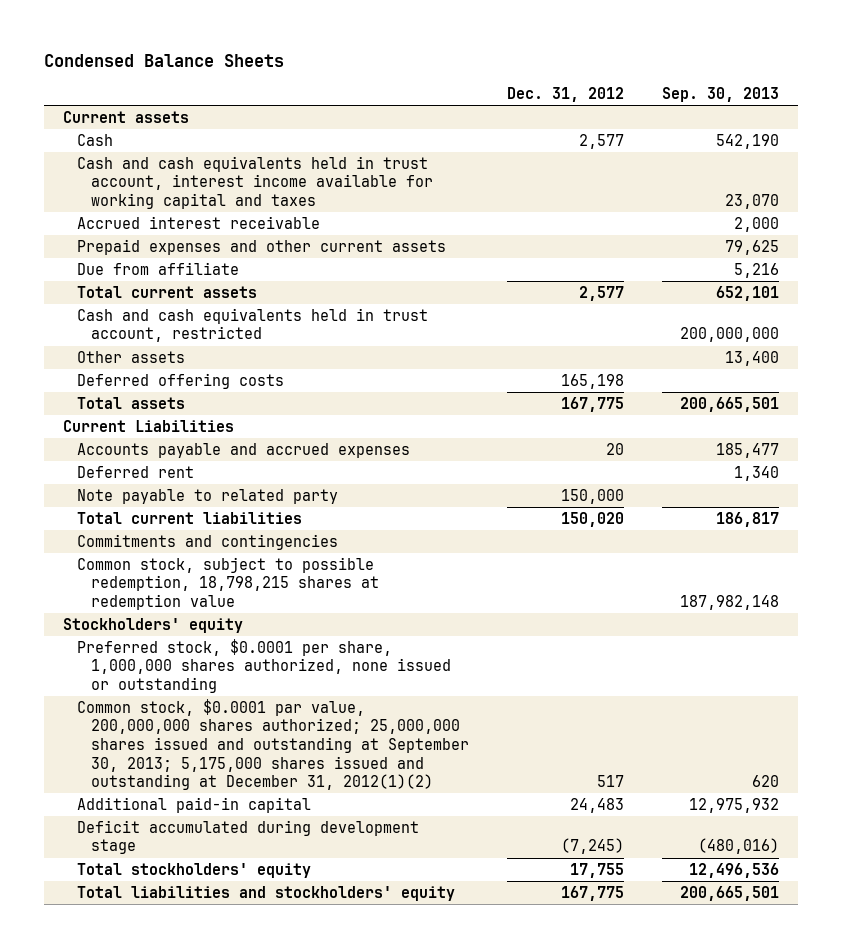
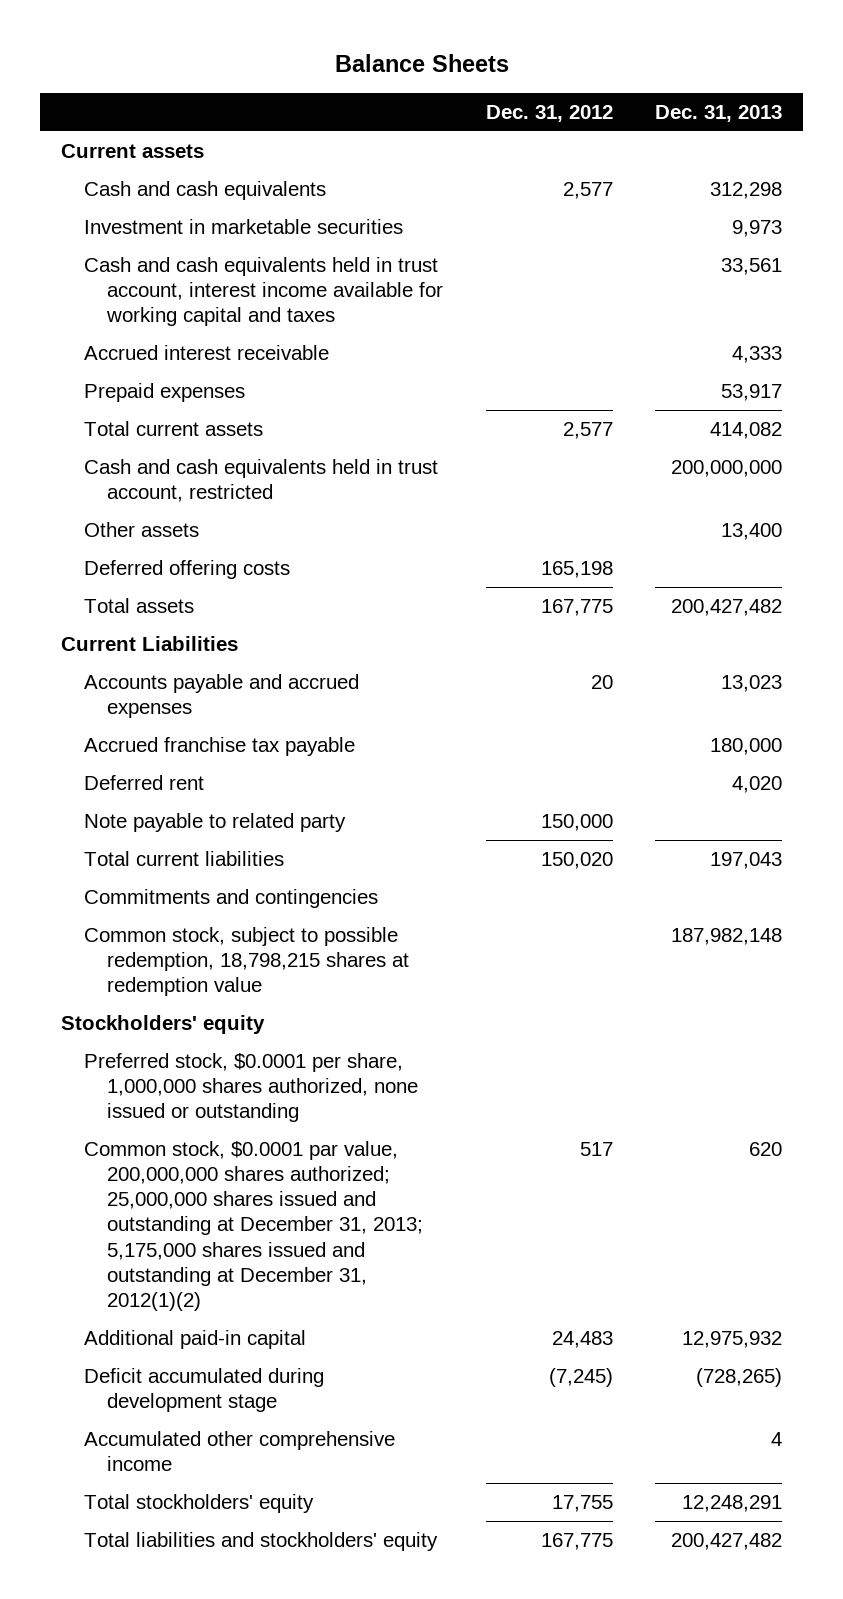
- Condensed Balance Sheets
+ Balance Sheets
- | Dec. 31, 2012 | Sep. 30, 2013
+ | Dec. 31, 2012 | Dec. 31, 2013
- Cash | 2,577 | 542,190
+ Cash and cash equivalents | 2,577 | 312,298
+ Investment in marketable securities | | 9,973
- Prepaid expenses and other current assets | | 79,625
- Due from affiliate | | 5,216
+ Prepaid expenses | | 53,917
+ Accrued franchise tax payable | | 180,000
- Common stock, $0.0001 par value, 200,000,000 shares authorized; 25,000,000 shares issued and outstanding at September 30, 2013; 5,175,000 shares issued and outstanding at December 31, 2012(1)(2) | 517 | 620
+ Common stock, $0.0001 par value, 200,000,000 shares authorized; 25,000,000 shares issued and outstanding at December 31, 2013; 5,175,000 shares issued and outstanding at December 31, 2012(1)(2) | 517 | 620
+ Accumulated other comprehensive income | | 4

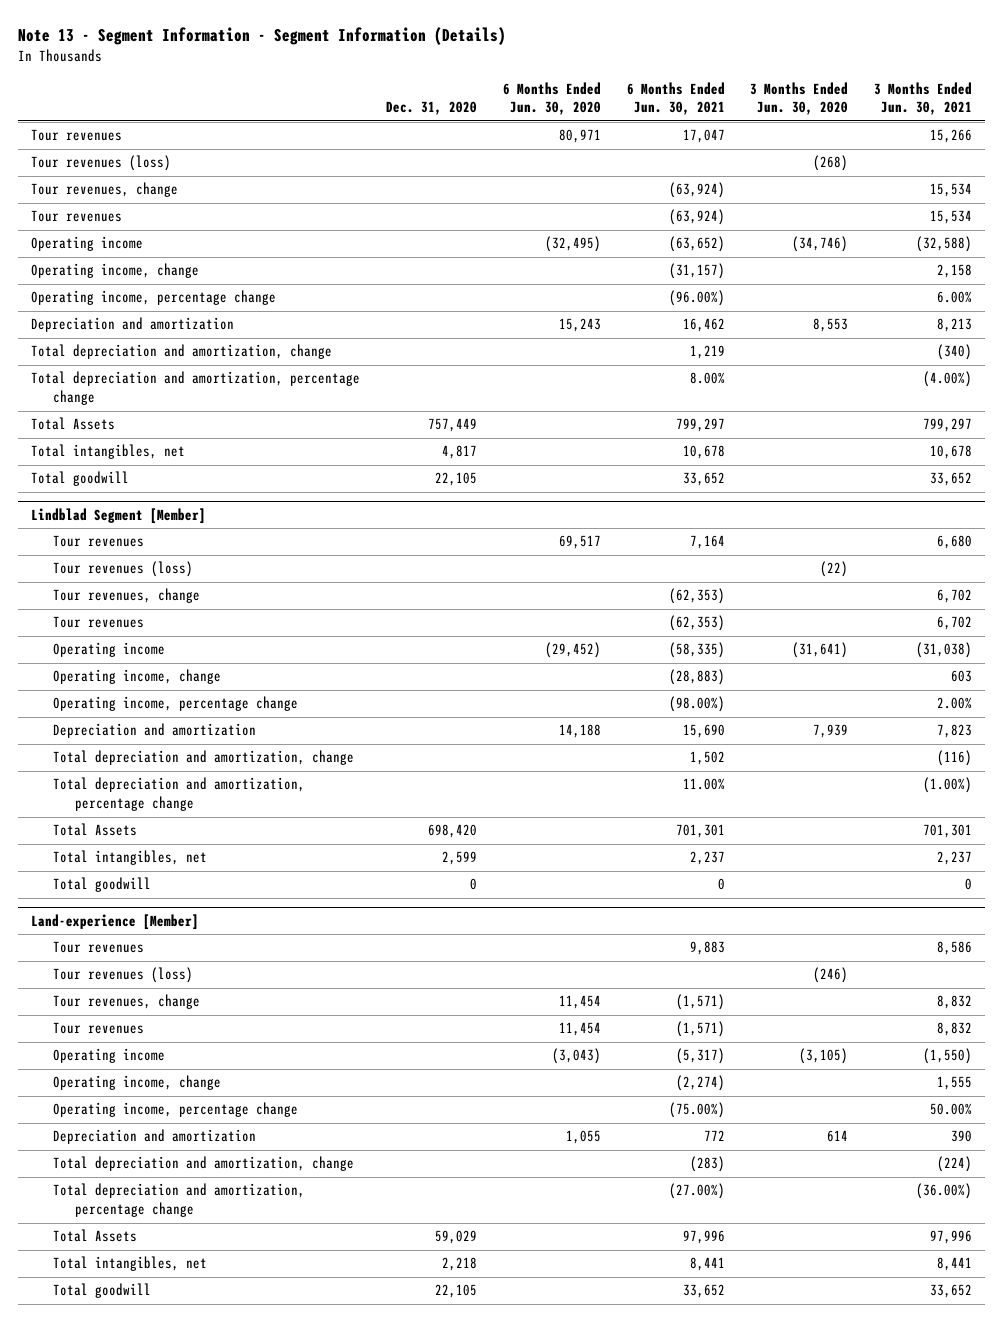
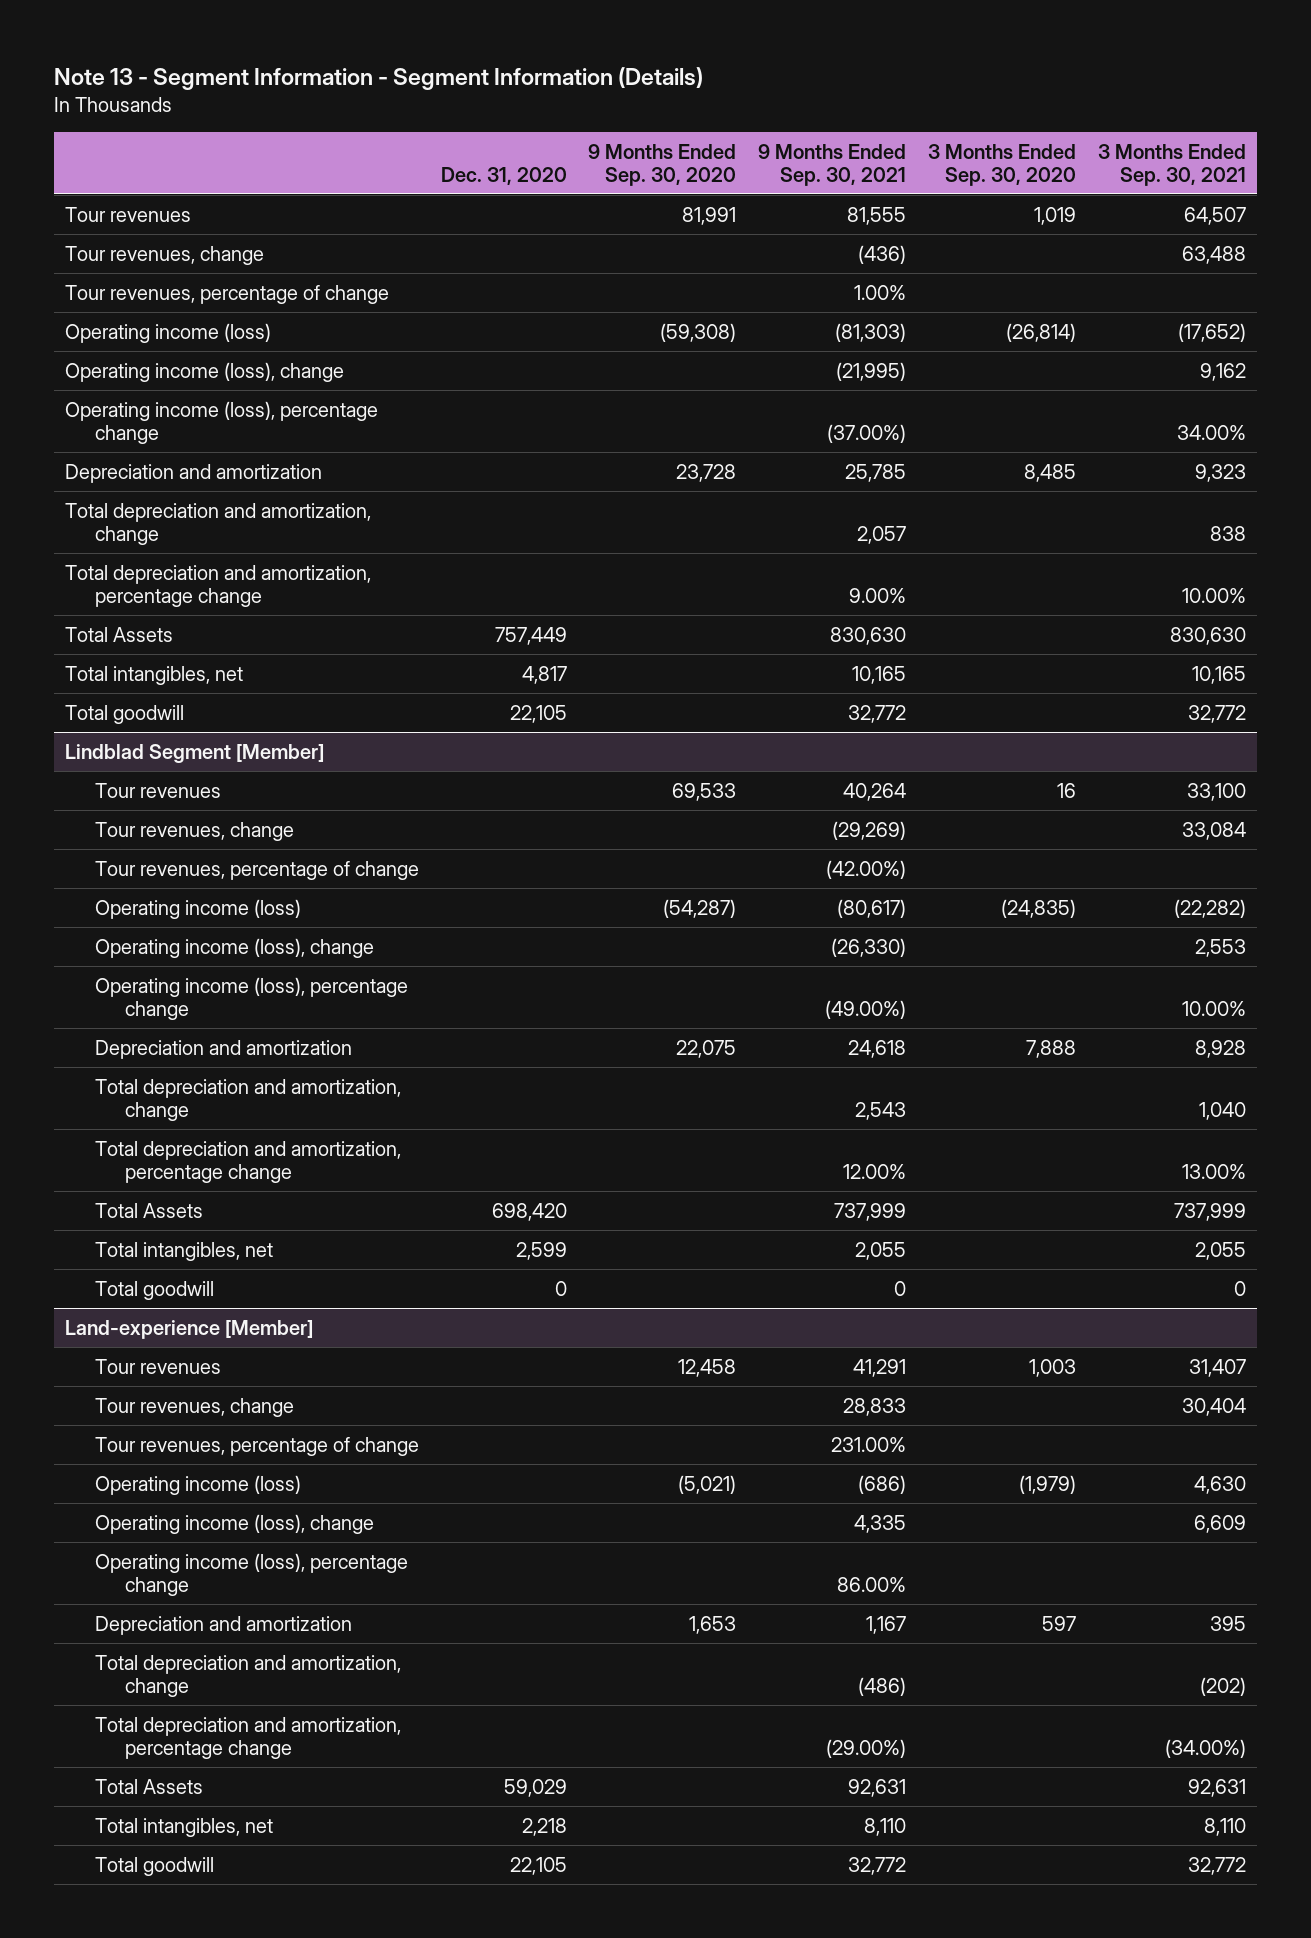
- | Dec. 31, 2020 | 6 Months Ended Jun. 30, 2020 | 6 Months Ended Jun. 30, 2021 | 3 Months Ended Jun. 30, 2020 | 3 Months Ended Jun. 30, 2021
+ | Dec. 31, 2020 | 9 Months Ended Sep. 30, 2020 | 9 Months Ended Sep. 30, 2021 | 3 Months Ended Sep. 30, 2020 | 3 Months Ended Sep. 30, 2021
- Tour revenues (loss) | | | | (268) |
- Tour revenues | | | (63,924) | | 15,534
- Operating income | | (32,495) | (63,652) | (34,746) | (32,588)
- Operating income, change | | | (31,157) | | 2,158
- Operating income, percentage change | | | (96.00%) | | 6.00%
+ Tour revenues, percentage of change | | | 1.00% | |
+ Operating income (loss) | | (59,308) | (81,303) | (26,814) | (17,652)
+ Operating income (loss), change | | | (21,995) | | 9,162
+ Operating income (loss), percentage change | | | (37.00%) | | 34.00%
@ Lindblad Segment [Member]
- Tour revenues (loss) | | | | (22) |
- Tour revenues | | | (62,353) | | 6,702
- Operating income | | (29,452) | (58,335) | (31,641) | (31,038)
- Operating income, change | | | (28,883) | | 603
- Operating income, percentage change | | | (98.00%) | | 2.00%
+ Tour revenues, percentage of change | | | (42.00%) | |
+ Operating income (loss) | | (54,287) | (80,617) | (24,835) | (22,282)
+ Operating income (loss), change | | | (26,330) | | 2,553
+ Operating income (loss), percentage change | | | (49.00%) | | 10.00%
@ Land-experience [Member]
- Tour revenues (loss) | | | | (246) |
- Tour revenues | | 11,454 | (1,571) | | 8,832
- Operating income | | (3,043) | (5,317) | (3,105) | (1,550)
- Operating income, change | | | (2,274) | | 1,555
- Operating income, percentage change | | | (75.00%) | | 50.00%
+ Tour revenues, percentage of change | | | 231.00% | |
+ Operating income (loss) | | (5,021) | (686) | (1,979) | 4,630
+ Operating income (loss), change | | | 4,335 | | 6,609
+ Operating income (loss), percentage change | | | 86.00% | |

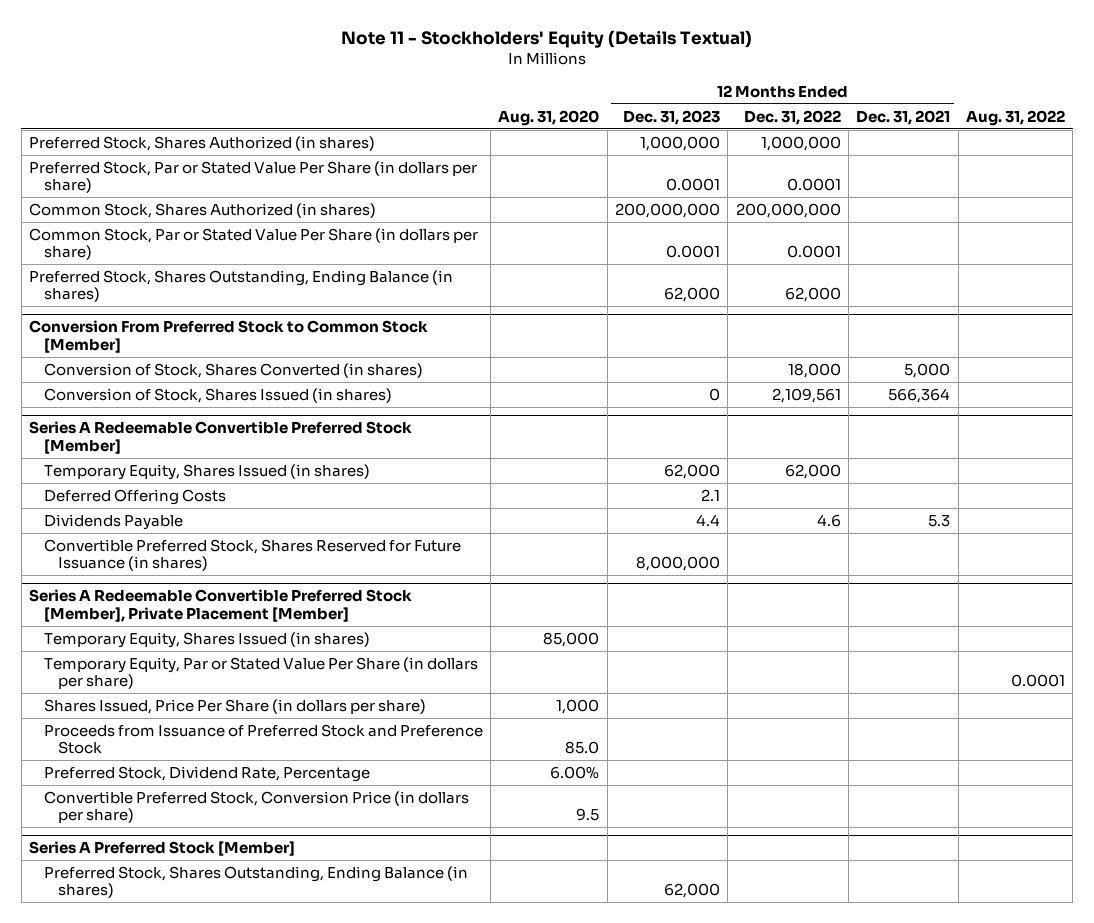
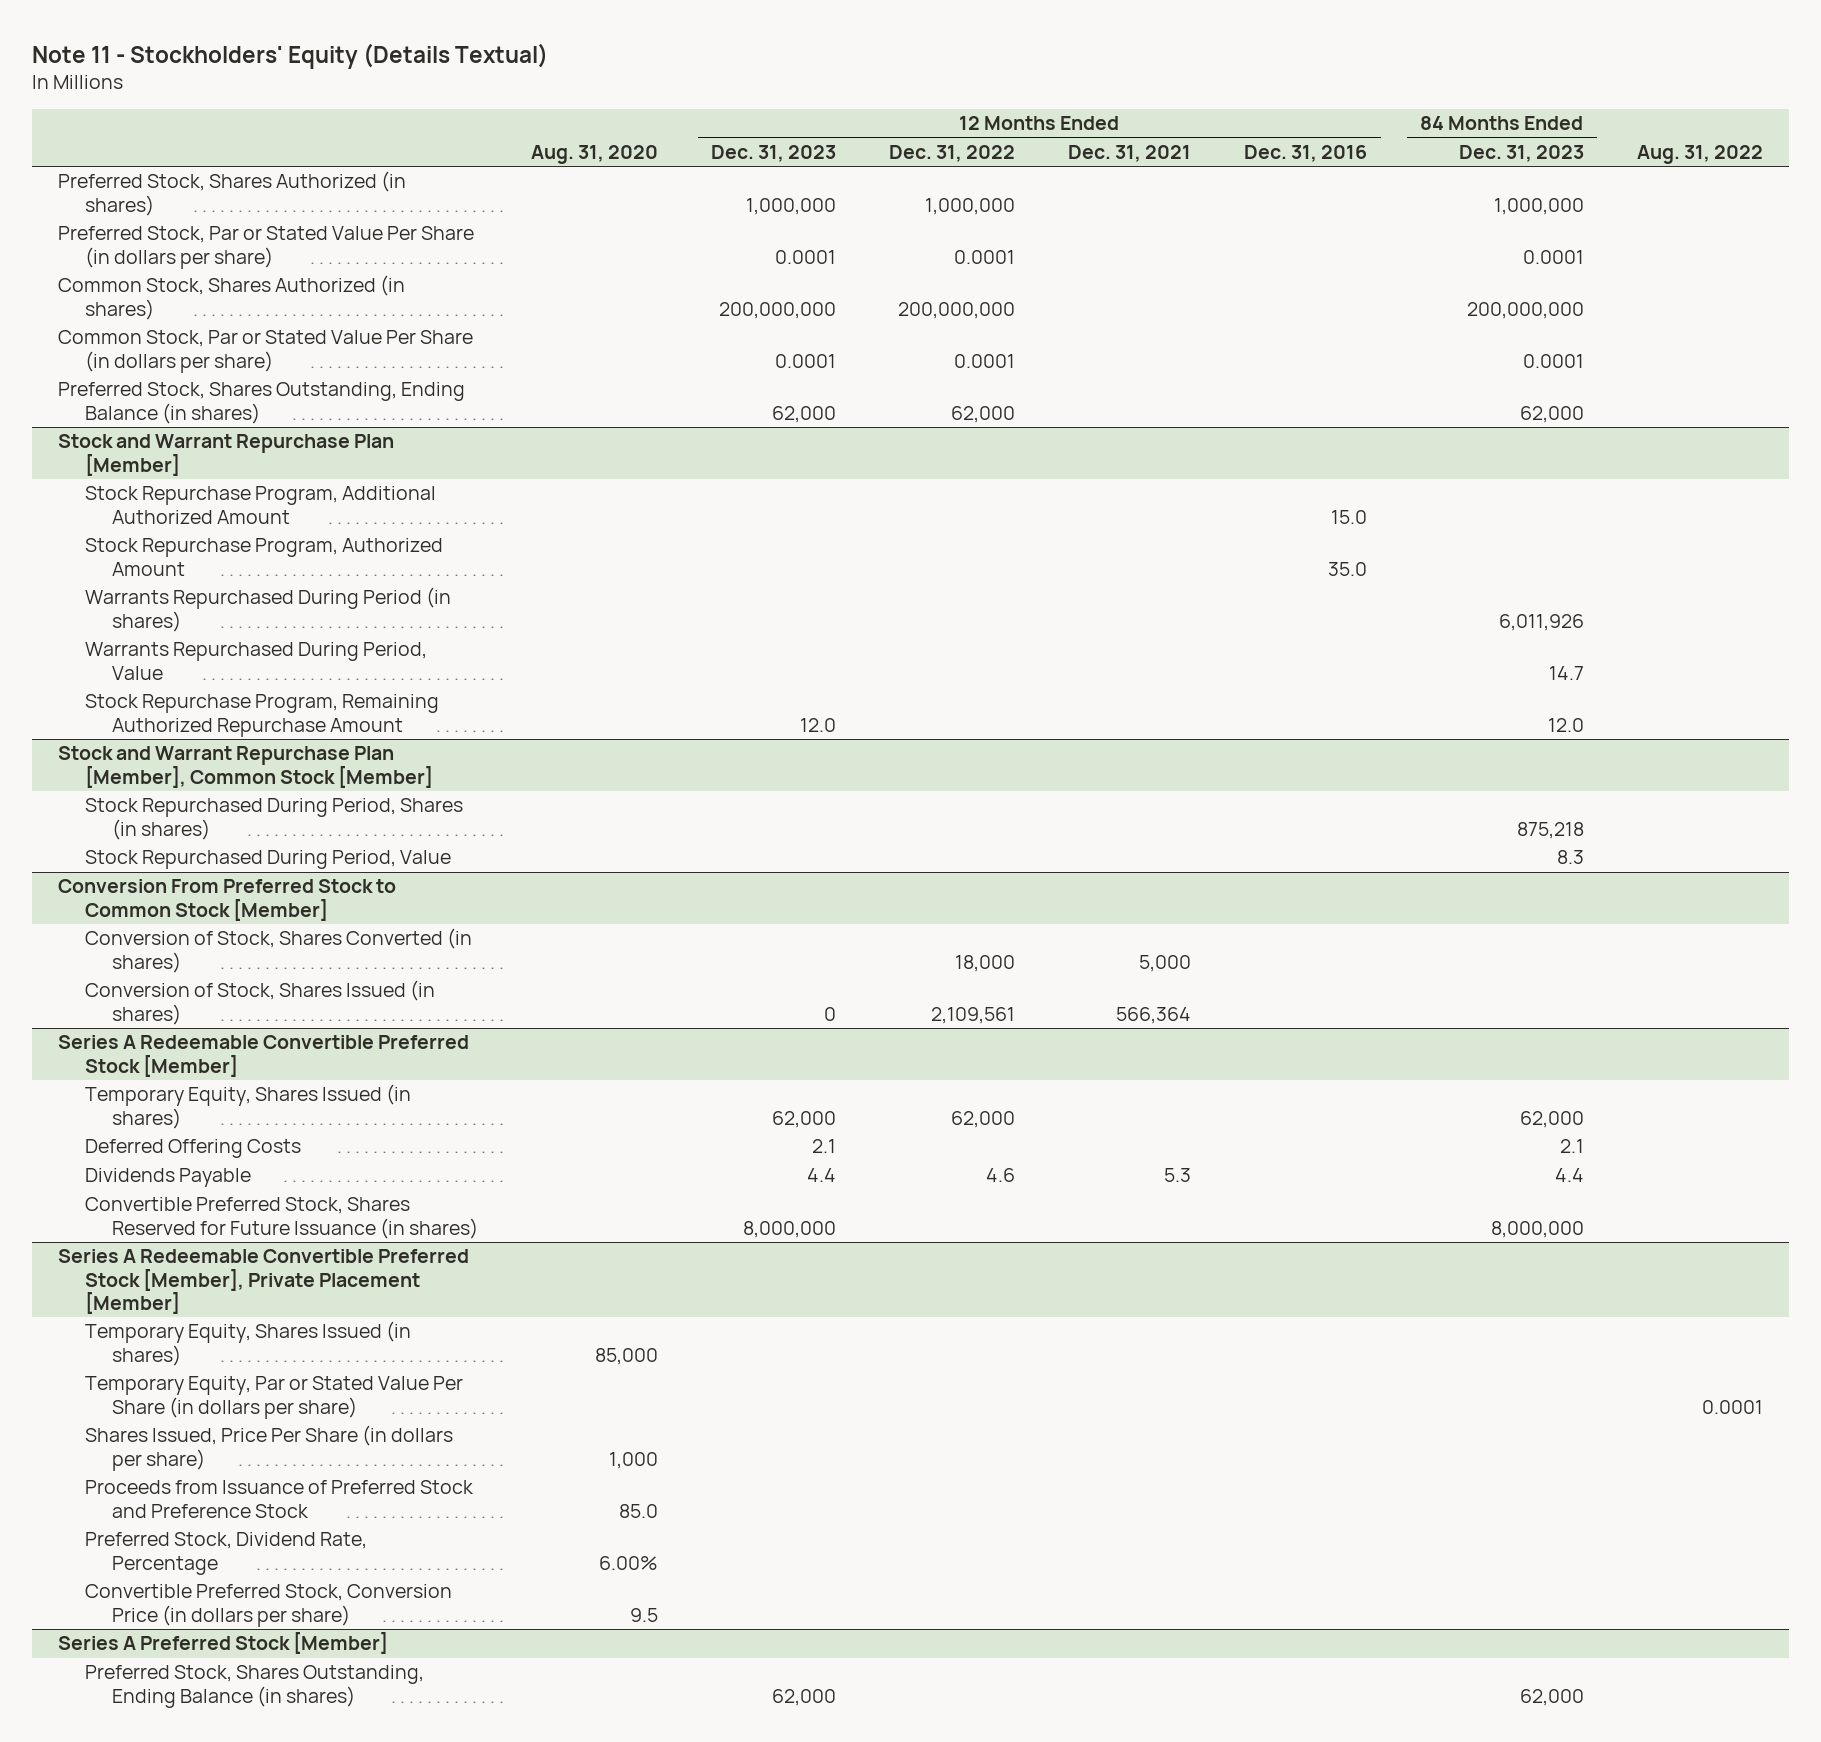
- | Aug. 31, 2020 | 12 Months Ended Dec. 31, 2023 | 12 Months Ended Dec. 31, 2022 | 12 Months Ended Dec. 31, 2021 | Aug. 31, 2022
+ | Aug. 31, 2020 | 12 Months Ended Dec. 31, 2023 | 12 Months Ended Dec. 31, 2022 | 12 Months Ended Dec. 31, 2021 | 12 Months Ended Dec. 31, 2016 | 84 Months Ended Dec. 31, 2023 | Aug. 31, 2022
+ Stock and Warrant Repurchase Plan [Member]
+ Stock Repurchase Program, Additional Authorized Amount | | | | | 15.0 | |
+ Stock Repurchase Program, Authorized Amount | | | | | 35.0 | |
+ Warrants Repurchased During Period (in shares) | | | | | | 6,011,926 |
+ Warrants Repurchased During Period, Value | | | | | | 14.7 |
+ Stock Repurchase Program, Remaining Authorized Repurchase Amount | | 12.0 | | | | 12.0 |
+ Stock and Warrant Repurchase Plan [Member], Common Stock [Member]
+ Stock Repurchased During Period, Shares (in shares) | | | | | | 875,218 |
+ Stock Repurchased During Period, Value | | | | | | 8.3 |

